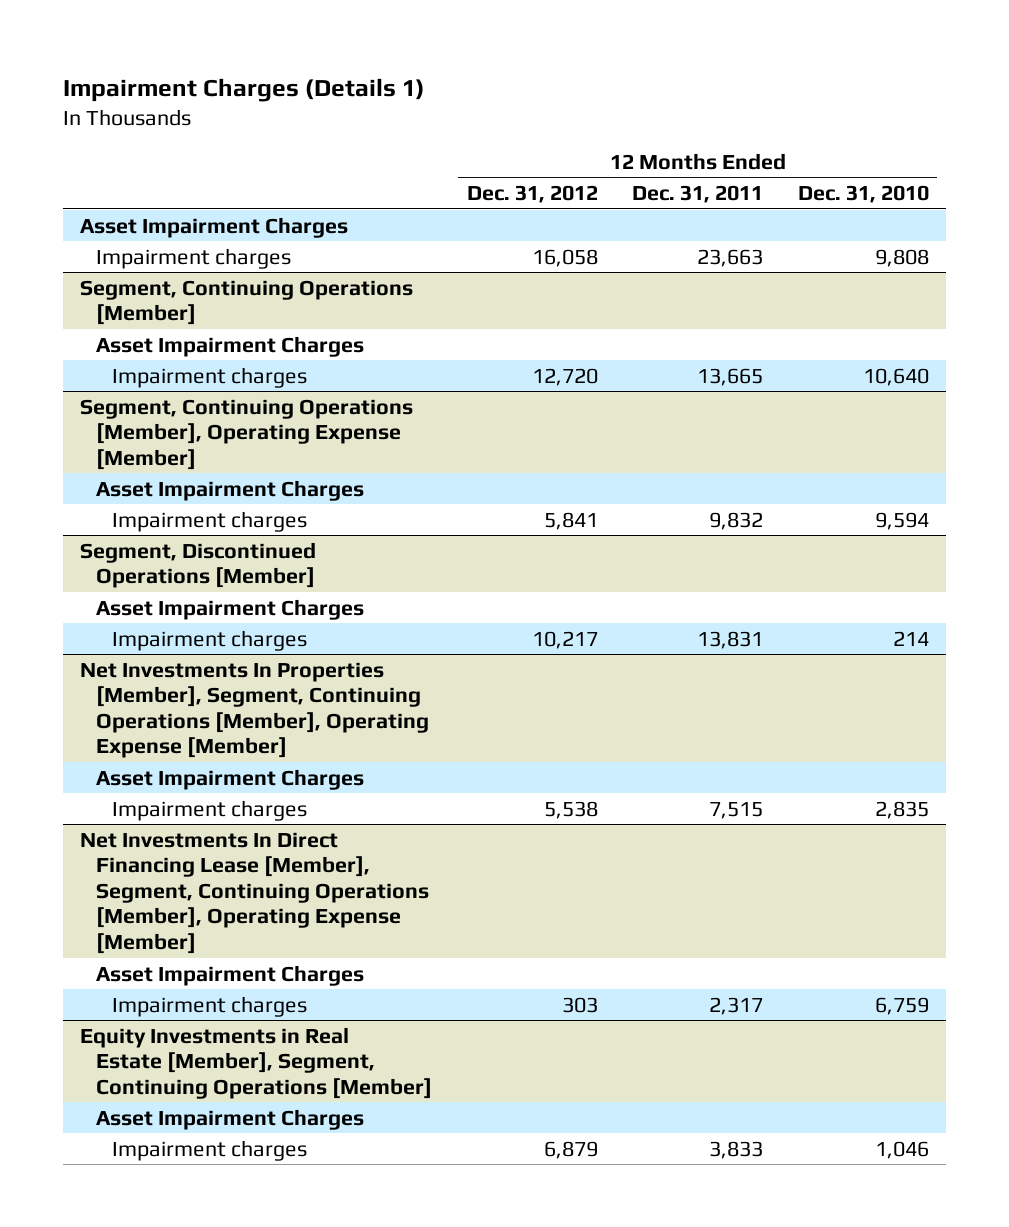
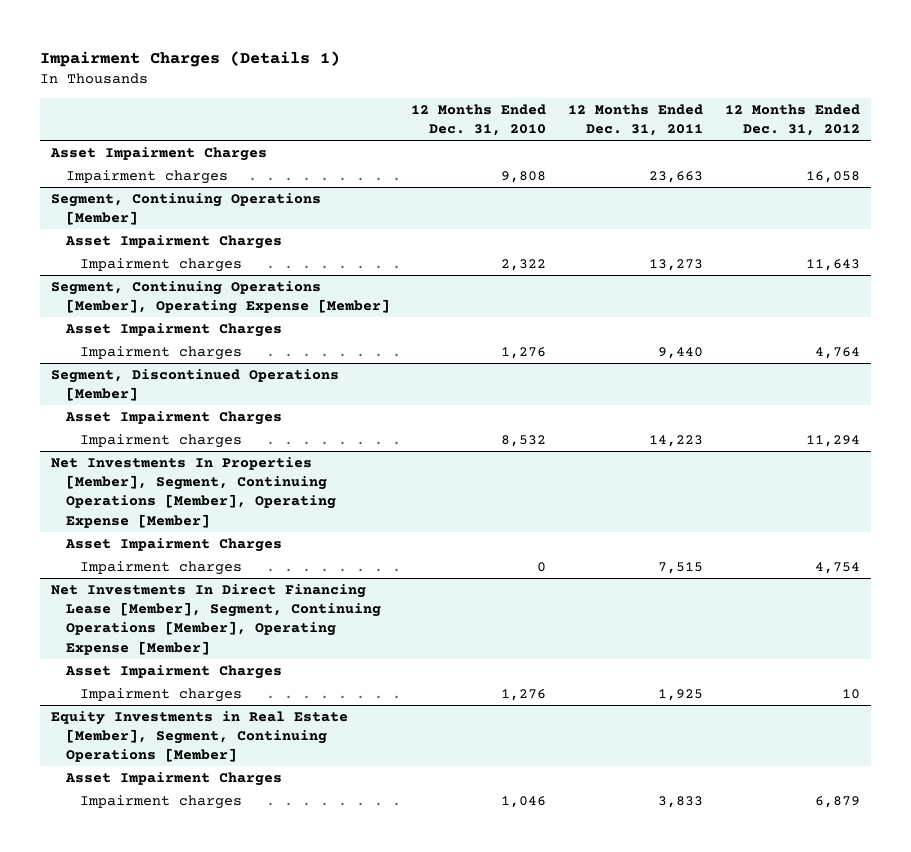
- | 12 Months Ended Dec. 31, 2012 | 12 Months Ended Dec. 31, 2011 | 12 Months Ended Dec. 31, 2010
+ | 12 Months Ended Dec. 31, 2010 | 12 Months Ended Dec. 31, 2011 | 12 Months Ended Dec. 31, 2012
@ Segment, Continuing Operations [Member]
- Impairment charges | 12,720 | 13,665 | 10,640
+ Impairment charges | 2,322 | 13,273 | 11,643
@ Segment, Continuing Operations [Member], Operating Expense [Member]
- Impairment charges | 5,841 | 9,832 | 9,594
+ Impairment charges | 1,276 | 9,440 | 4,764
@ Segment, Discontinued Operations [Member]
- Impairment charges | 10,217 | 13,831 | 214
+ Impairment charges | 8,532 | 14,223 | 11,294
@ Net Investments In Properties [Member], Segment, Continuing Operations [Member], Operating Expense [Member]
- Impairment charges | 5,538 | 7,515 | 2,835
+ Impairment charges | 0 | 7,515 | 4,754
@ Net Investments In Direct Financing Lease [Member], Segment, Continuing Operations [Member], Operating Expense [Member]
- Impairment charges | 303 | 2,317 | 6,759
+ Impairment charges | 1,276 | 1,925 | 10

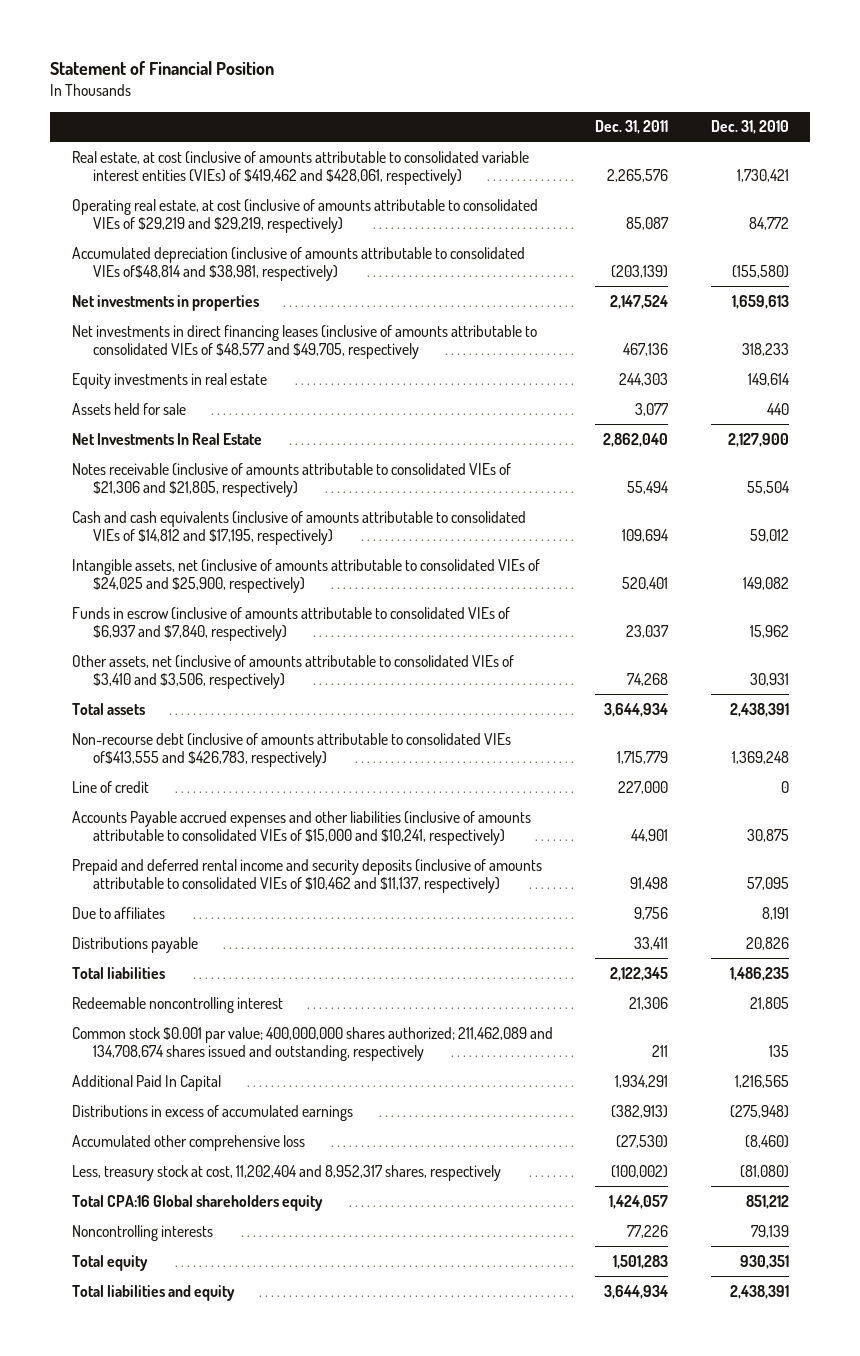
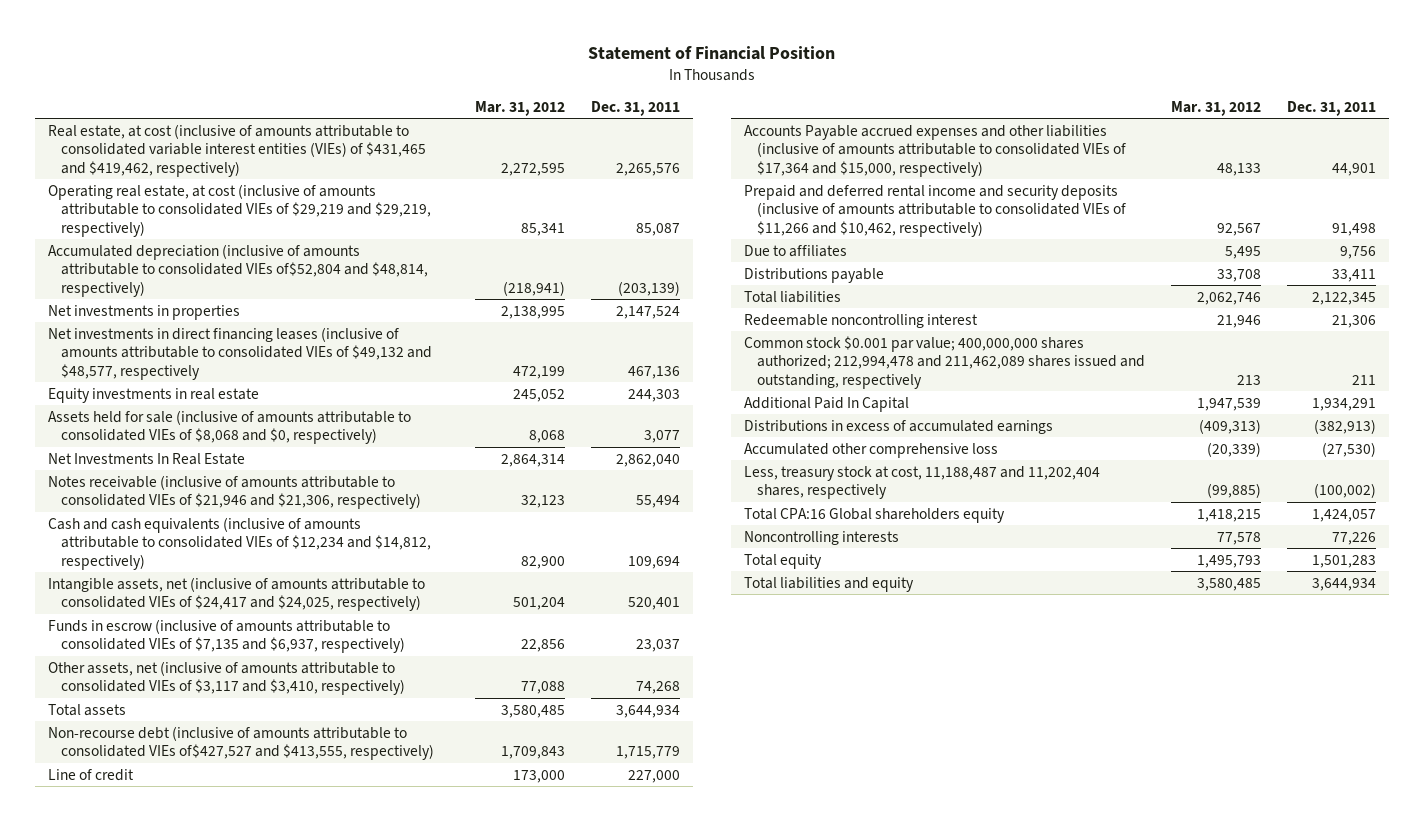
- | Dec. 31, 2011 | Dec. 31, 2010
+ | Mar. 31, 2012 | Dec. 31, 2011
- Real estate, at cost (inclusive of amounts attributable to consolidated variable interest entities (VIEs) of $419,462 and $428,061, respectively) | 2,265,576 | 1,730,421
+ Real estate, at cost (inclusive of amounts attributable to consolidated variable interest entities (VIEs) of $431,465 and $419,462, respectively) | 2,272,595 | 2,265,576
- Accumulated depreciation (inclusive of amounts attributable to consolidated VIEs of$48,814 and $38,981, respectively) | (203,139) | (155,580)
+ Accumulated depreciation (inclusive of amounts attributable to consolidated VIEs of$52,804 and $48,814, respectively) | (218,941) | (203,139)
- Net investments in direct financing leases (inclusive of amounts attributable to consolidated VIEs of $48,577 and $49,705, respectively | 467,136 | 318,233
+ Net investments in direct financing leases (inclusive of amounts attributable to consolidated VIEs of $49,132 and $48,577, respectively | 472,199 | 467,136
- Assets held for sale | 3,077 | 440
+ Assets held for sale (inclusive of amounts attributable to consolidated VIEs of $8,068 and $0, respectively) | 8,068 | 3,077
- Notes receivable (inclusive of amounts attributable to consolidated VIEs of $21,306 and $21,805, respectively) | 55,494 | 55,504
- Cash and cash equivalents (inclusive of amounts attributable to consolidated VIEs of $14,812 and $17,195, respectively) | 109,694 | 59,012
- Intangible assets, net (inclusive of amounts attributable to consolidated VIEs of $24,025 and $25,900, respectively) | 520,401 | 149,082
- Funds in escrow (inclusive of amounts attributable to consolidated VIEs of $6,937 and $7,840, respectively) | 23,037 | 15,962
- Other assets, net (inclusive of amounts attributable to consolidated VIEs of $3,410 and $3,506, respectively) | 74,268 | 30,931
+ Notes receivable (inclusive of amounts attributable to consolidated VIEs of $21,946 and $21,306, respectively) | 32,123 | 55,494
+ Cash and cash equivalents (inclusive of amounts attributable to consolidated VIEs of $12,234 and $14,812, respectively) | 82,900 | 109,694
+ Intangible assets, net (inclusive of amounts attributable to consolidated VIEs of $24,417 and $24,025, respectively) | 501,204 | 520,401
+ Funds in escrow (inclusive of amounts attributable to consolidated VIEs of $7,135 and $6,937, respectively) | 22,856 | 23,037
+ Other assets, net (inclusive of amounts attributable to consolidated VIEs of $3,117 and $3,410, respectively) | 77,088 | 74,268
- Non-recourse debt (inclusive of amounts attributable to consolidated VIEs of$413,555 and $426,783, respectively) | 1,715,779 | 1,369,248
+ Non-recourse debt (inclusive of amounts attributable to consolidated VIEs of$427,527 and $413,555, respectively) | 1,709,843 | 1,715,779
- Accounts Payable accrued expenses and other liabilities (inclusive of amounts attributable to consolidated VIEs of $15,000 and $10,241, respectively) | 44,901 | 30,875
- Prepaid and deferred rental income and security deposits (inclusive of amounts attributable to consolidated VIEs of $10,462 and $11,137, respectively) | 91,498 | 57,095
+ Accounts Payable accrued expenses and other liabilities (inclusive of amounts attributable to consolidated VIEs of $17,364 and $15,000, respectively) | 48,133 | 44,901
+ Prepaid and deferred rental income and security deposits (inclusive of amounts attributable to consolidated VIEs of $11,266 and $10,462, respectively) | 92,567 | 91,498
- Common stock $0.001 par value; 400,000,000 shares authorized; 211,462,089 and 134,708,674 shares issued and outstanding, respectively | 211 | 135
+ Common stock $0.001 par value; 400,000,000 shares authorized; 212,994,478 and 211,462,089 shares issued and outstanding, respectively | 213 | 211
- Less, treasury stock at cost, 11,202,404 and 8,952,317 shares, respectively | (100,002) | (81,080)
+ Less, treasury stock at cost, 11,188,487 and 11,202,404 shares, respectively | (99,885) | (100,002)

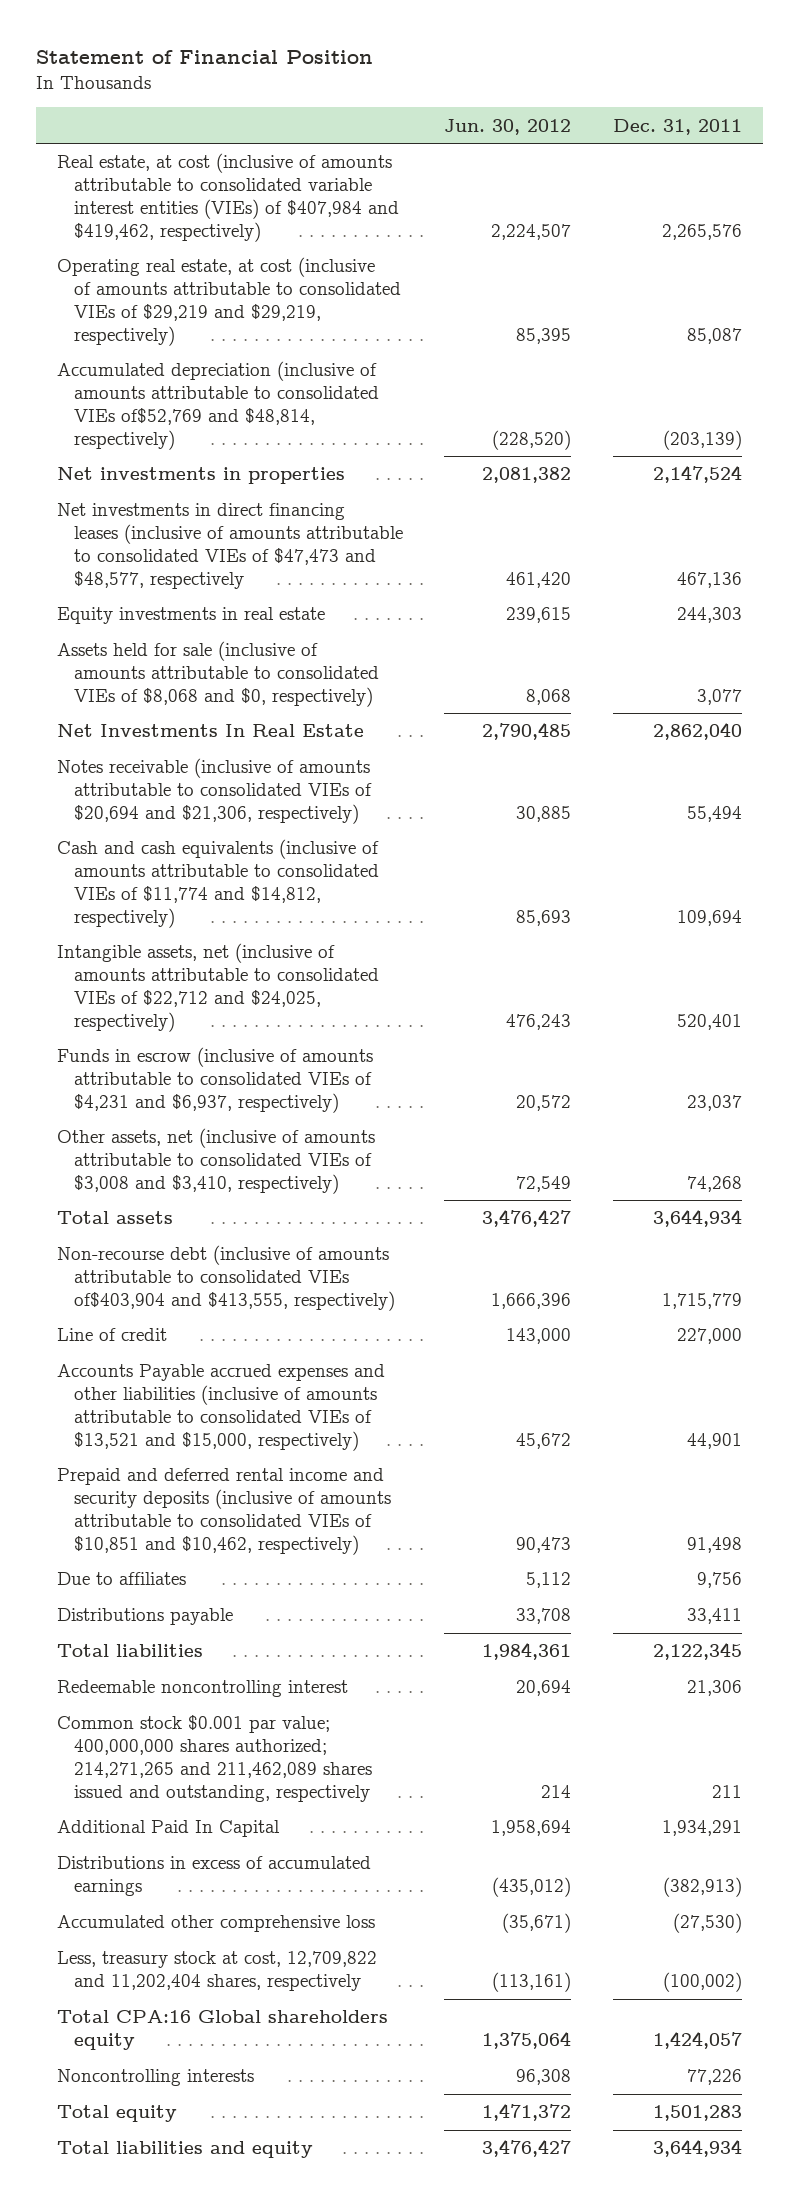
- | Mar. 31, 2012 | Dec. 31, 2011
+ | Jun. 30, 2012 | Dec. 31, 2011
- Real estate, at cost (inclusive of amounts attributable to consolidated variable interest entities (VIEs) of $431,465 and $419,462, respectively) | 2,272,595 | 2,265,576
+ Real estate, at cost (inclusive of amounts attributable to consolidated variable interest entities (VIEs) of $407,984 and $419,462, respectively) | 2,224,507 | 2,265,576
- Accumulated depreciation (inclusive of amounts attributable to consolidated VIEs of$52,804 and $48,814, respectively) | (218,941) | (203,139)
+ Accumulated depreciation (inclusive of amounts attributable to consolidated VIEs of$52,769 and $48,814, respectively) | (228,520) | (203,139)
- Net investments in direct financing leases (inclusive of amounts attributable to consolidated VIEs of $49,132 and $48,577, respectively | 472,199 | 467,136
+ Net investments in direct financing leases (inclusive of amounts attributable to consolidated VIEs of $47,473 and $48,577, respectively | 461,420 | 467,136
- Notes receivable (inclusive of amounts attributable to consolidated VIEs of $21,946 and $21,306, respectively) | 32,123 | 55,494
- Cash and cash equivalents (inclusive of amounts attributable to consolidated VIEs of $12,234 and $14,812, respectively) | 82,900 | 109,694
- Intangible assets, net (inclusive of amounts attributable to consolidated VIEs of $24,417 and $24,025, respectively) | 501,204 | 520,401
- Funds in escrow (inclusive of amounts attributable to consolidated VIEs of $7,135 and $6,937, respectively) | 22,856 | 23,037
- Other assets, net (inclusive of amounts attributable to consolidated VIEs of $3,117 and $3,410, respectively) | 77,088 | 74,268
+ Notes receivable (inclusive of amounts attributable to consolidated VIEs of $20,694 and $21,306, respectively) | 30,885 | 55,494
+ Cash and cash equivalents (inclusive of amounts attributable to consolidated VIEs of $11,774 and $14,812, respectively) | 85,693 | 109,694
+ Intangible assets, net (inclusive of amounts attributable to consolidated VIEs of $22,712 and $24,025, respectively) | 476,243 | 520,401
+ Funds in escrow (inclusive of amounts attributable to consolidated VIEs of $4,231 and $6,937, respectively) | 20,572 | 23,037
+ Other assets, net (inclusive of amounts attributable to consolidated VIEs of $3,008 and $3,410, respectively) | 72,549 | 74,268
- Non-recourse debt (inclusive of amounts attributable to consolidated VIEs of$427,527 and $413,555, respectively) | 1,709,843 | 1,715,779
+ Non-recourse debt (inclusive of amounts attributable to consolidated VIEs of$403,904 and $413,555, respectively) | 1,666,396 | 1,715,779
- Accounts Payable accrued expenses and other liabilities (inclusive of amounts attributable to consolidated VIEs of $17,364 and $15,000, respectively) | 48,133 | 44,901
- Prepaid and deferred rental income and security deposits (inclusive of amounts attributable to consolidated VIEs of $11,266 and $10,462, respectively) | 92,567 | 91,498
+ Accounts Payable accrued expenses and other liabilities (inclusive of amounts attributable to consolidated VIEs of $13,521 and $15,000, respectively) | 45,672 | 44,901
+ Prepaid and deferred rental income and security deposits (inclusive of amounts attributable to consolidated VIEs of $10,851 and $10,462, respectively) | 90,473 | 91,498
- Common stock $0.001 par value; 400,000,000 shares authorized; 212,994,478 and 211,462,089 shares issued and outstanding, respectively | 213 | 211
+ Common stock $0.001 par value; 400,000,000 shares authorized; 214,271,265 and 211,462,089 shares issued and outstanding, respectively | 214 | 211
- Less, treasury stock at cost, 11,188,487 and 11,202,404 shares, respectively | (99,885) | (100,002)
+ Less, treasury stock at cost, 12,709,822 and 11,202,404 shares, respectively | (113,161) | (100,002)

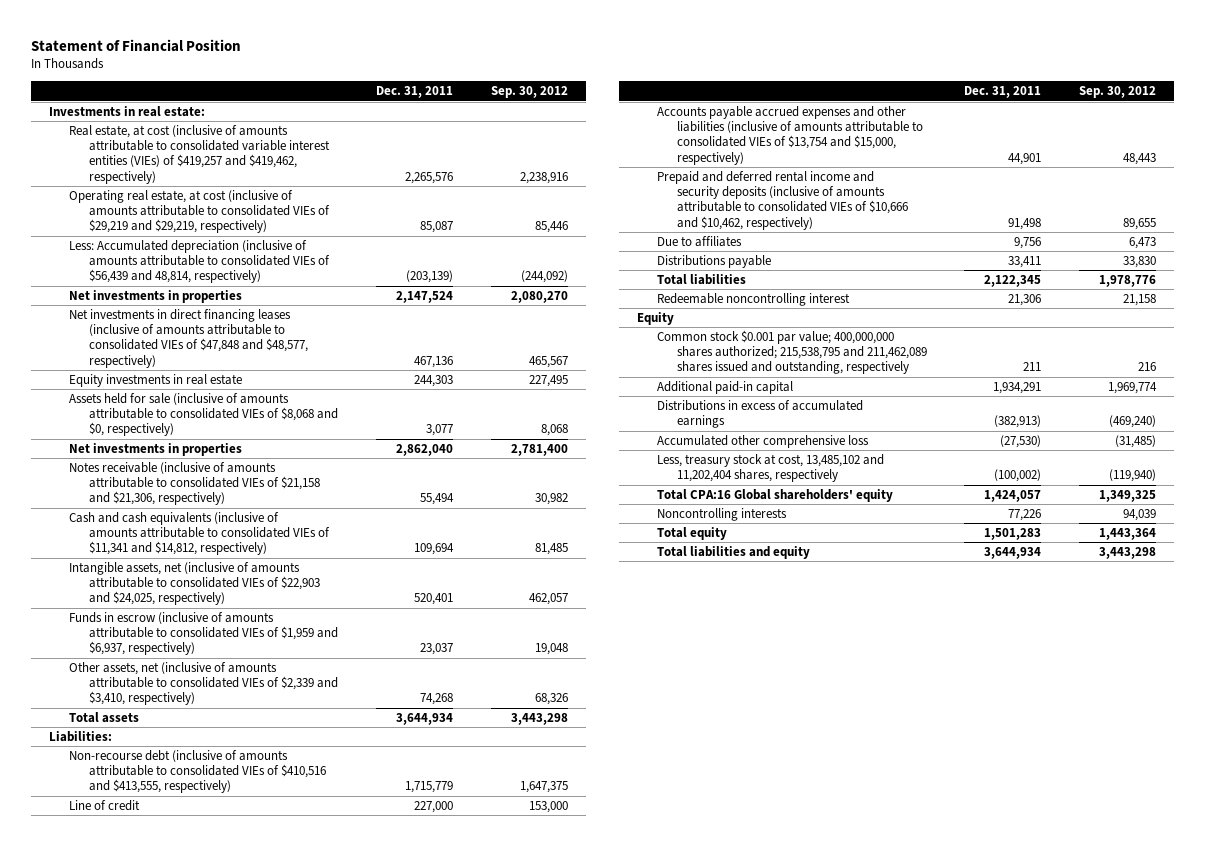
- | Jun. 30, 2012 | Dec. 31, 2011
+ | Dec. 31, 2011 | Sep. 30, 2012
- Real estate, at cost (inclusive of amounts attributable to consolidated variable interest entities (VIEs) of $407,984 and $419,462, respectively) | 2,224,507 | 2,265,576
+ Investments in real estate:
+ Real estate, at cost (inclusive of amounts attributable to consolidated variable interest entities (VIEs) of $419,257 and $419,462, respectively) | 2,265,576 | 2,238,916
- Accumulated depreciation (inclusive of amounts attributable to consolidated VIEs of$52,769 and $48,814, respectively) | (228,520) | (203,139)
+ Less: Accumulated depreciation (inclusive of amounts attributable to consolidated VIEs of $56,439 and 48,814, respectively) | (203,139) | (244,092)
- Net investments in direct financing leases (inclusive of amounts attributable to consolidated VIEs of $47,473 and $48,577, respectively | 461,420 | 467,136
+ Net investments in direct financing leases (inclusive of amounts attributable to consolidated VIEs of $47,848 and $48,577, respectively) | 467,136 | 465,567
- Net Investments In Real Estate | 2,790,485 | 2,862,040
- Notes receivable (inclusive of amounts attributable to consolidated VIEs of $20,694 and $21,306, respectively) | 30,885 | 55,494
- Cash and cash equivalents (inclusive of amounts attributable to consolidated VIEs of $11,774 and $14,812, respectively) | 85,693 | 109,694
- Intangible assets, net (inclusive of amounts attributable to consolidated VIEs of $22,712 and $24,025, respectively) | 476,243 | 520,401
- Funds in escrow (inclusive of amounts attributable to consolidated VIEs of $4,231 and $6,937, respectively) | 20,572 | 23,037
- Other assets, net (inclusive of amounts attributable to consolidated VIEs of $3,008 and $3,410, respectively) | 72,549 | 74,268
+ Net investments in properties | 2,862,040 | 2,781,400
+ Notes receivable (inclusive of amounts attributable to consolidated VIEs of $21,158 and $21,306, respectively) | 55,494 | 30,982
+ Cash and cash equivalents (inclusive of amounts attributable to consolidated VIEs of $11,341 and $14,812, respectively) | 109,694 | 81,485
+ Intangible assets, net (inclusive of amounts attributable to consolidated VIEs of $22,903 and $24,025, respectively) | 520,401 | 462,057
+ Funds in escrow (inclusive of amounts attributable to consolidated VIEs of $1,959 and $6,937, respectively) | 23,037 | 19,048
+ Other assets, net (inclusive of amounts attributable to consolidated VIEs of $2,339 and $3,410, respectively) | 74,268 | 68,326
- Non-recourse debt (inclusive of amounts attributable to consolidated VIEs of$403,904 and $413,555, respectively) | 1,666,396 | 1,715,779
+ Liabilities:
+ Non-recourse debt (inclusive of amounts attributable to consolidated VIEs of $410,516 and $413,555, respectively) | 1,715,779 | 1,647,375
- Accounts Payable accrued expenses and other liabilities (inclusive of amounts attributable to consolidated VIEs of $13,521 and $15,000, respectively) | 45,672 | 44,901
- Prepaid and deferred rental income and security deposits (inclusive of amounts attributable to consolidated VIEs of $10,851 and $10,462, respectively) | 90,473 | 91,498
+ Accounts payable accrued expenses and other liabilities (inclusive of amounts attributable to consolidated VIEs of $13,754 and $15,000, respectively) | 44,901 | 48,443
+ Prepaid and deferred rental income and security deposits (inclusive of amounts attributable to consolidated VIEs of $10,666 and $10,462, respectively) | 91,498 | 89,655
- Common stock $0.001 par value; 400,000,000 shares authorized; 214,271,265 and 211,462,089 shares issued and outstanding, respectively | 214 | 211
- Additional Paid In Capital | 1,958,694 | 1,934,291
+ Equity
+ Common stock $0.001 par value; 400,000,000 shares authorized; 215,538,795 and 211,462,089 shares issued and outstanding, respectively | 211 | 216
+ Additional paid-in capital | 1,934,291 | 1,969,774
- Less, treasury stock at cost, 12,709,822 and 11,202,404 shares, respectively | (113,161) | (100,002)
- Total CPA:16 Global shareholders equity | 1,375,064 | 1,424,057
+ Less, treasury stock at cost, 13,485,102 and 11,202,404 shares, respectively | (100,002) | (119,940)
+ Total CPA:16 Global shareholders' equity | 1,424,057 | 1,349,325

